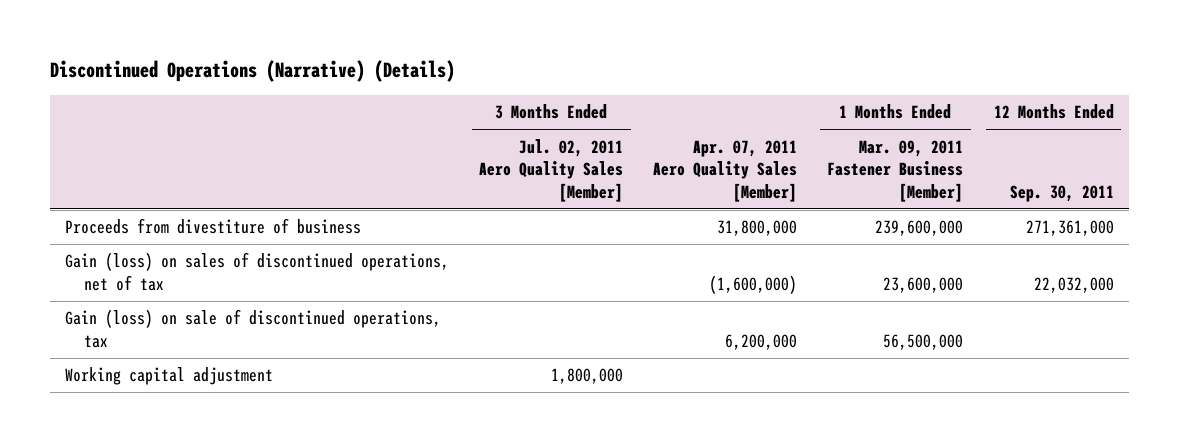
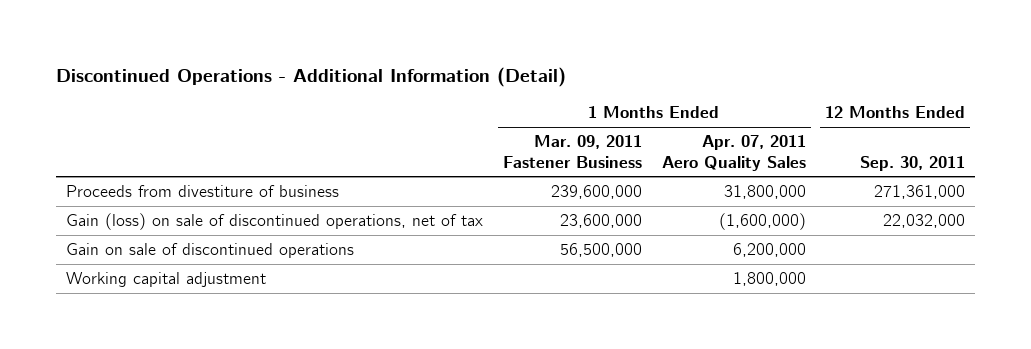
- Discontinued Operations (Narrative) (Details)
+ Discontinued Operations - Additional Information (Detail)
- | 3 Months Ended Jul. 02, 2011 Aero Quality Sales [Member] | Apr. 07, 2011 Aero Quality Sales [Member] | 1 Months Ended Mar. 09, 2011 Fastener Business [Member] | 12 Months Ended Sep. 30, 2011
+ | 1 Months Ended Mar. 09, 2011 Fastener Business | 1 Months Ended Apr. 07, 2011 Aero Quality Sales | 12 Months Ended Sep. 30, 2011
- Gain (loss) on sales of discontinued operations, net of tax | | (1,600,000) | 23,600,000 | 22,032,000
- Gain (loss) on sale of discontinued operations, tax | | 6,200,000 | 56,500,000 |
+ Gain (loss) on sale of discontinued operations, net of tax | 23,600,000 | (1,600,000) | 22,032,000
+ Gain on sale of discontinued operations | 56,500,000 | 6,200,000 |

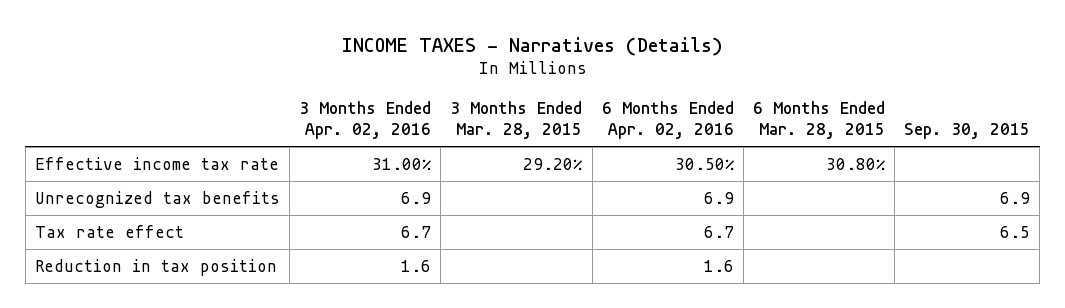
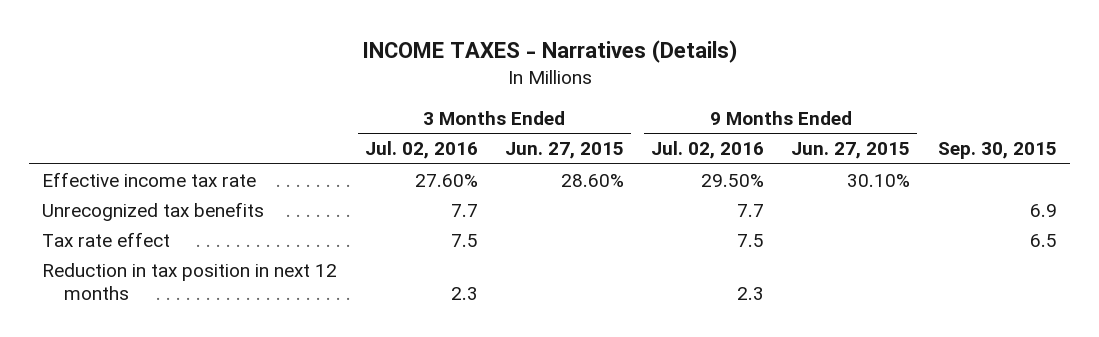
- | 3 Months Ended Apr. 02, 2016 | 3 Months Ended Mar. 28, 2015 | 6 Months Ended Apr. 02, 2016 | 6 Months Ended Mar. 28, 2015 | Sep. 30, 2015
+ | 3 Months Ended Jul. 02, 2016 | 3 Months Ended Jun. 27, 2015 | 9 Months Ended Jul. 02, 2016 | 9 Months Ended Jun. 27, 2015 | Sep. 30, 2015
- Reduction in tax position | 1.6 | | 1.6 | |
+ Reduction in tax position in next 12 months | 2.3 | | 2.3 | |

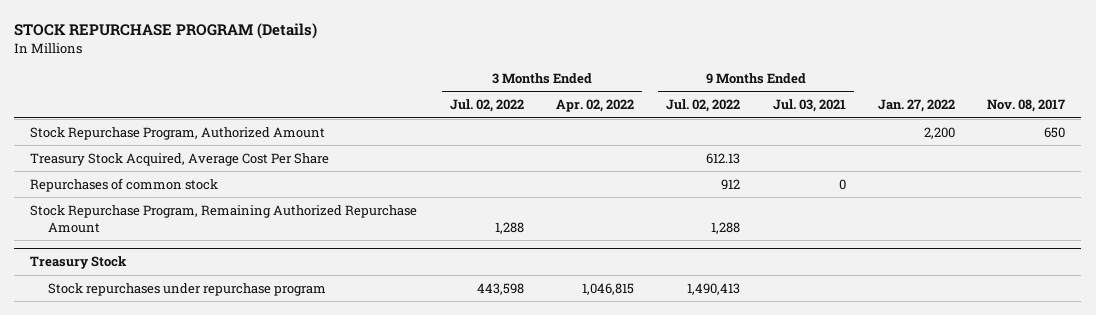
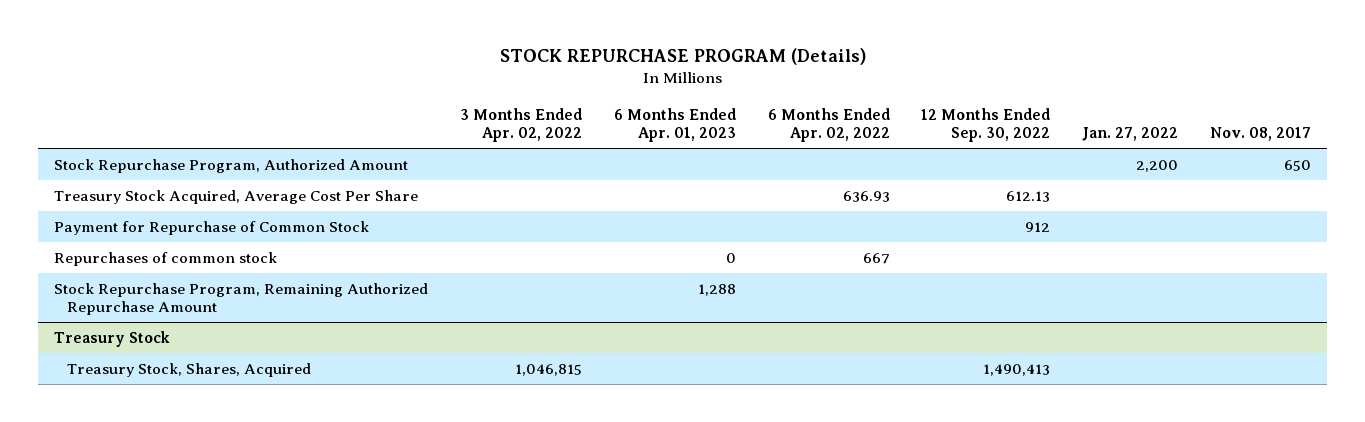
- | 3 Months Ended Jul. 02, 2022 | 3 Months Ended Apr. 02, 2022 | 9 Months Ended Jul. 02, 2022 | 9 Months Ended Jul. 03, 2021 | Jan. 27, 2022 | Nov. 08, 2017
+ | 3 Months Ended Apr. 02, 2022 | 6 Months Ended Apr. 01, 2023 | 6 Months Ended Apr. 02, 2022 | 12 Months Ended Sep. 30, 2022 | Jan. 27, 2022 | Nov. 08, 2017
+ Payment for Repurchase of Common Stock | | | | 912 | |
@ Treasury Stock
- Stock repurchases under repurchase program | 443,598 | 1,046,815 | 1,490,413 | | |
+ Treasury Stock, Shares, Acquired | 1,046,815 | | | 1,490,413 | |

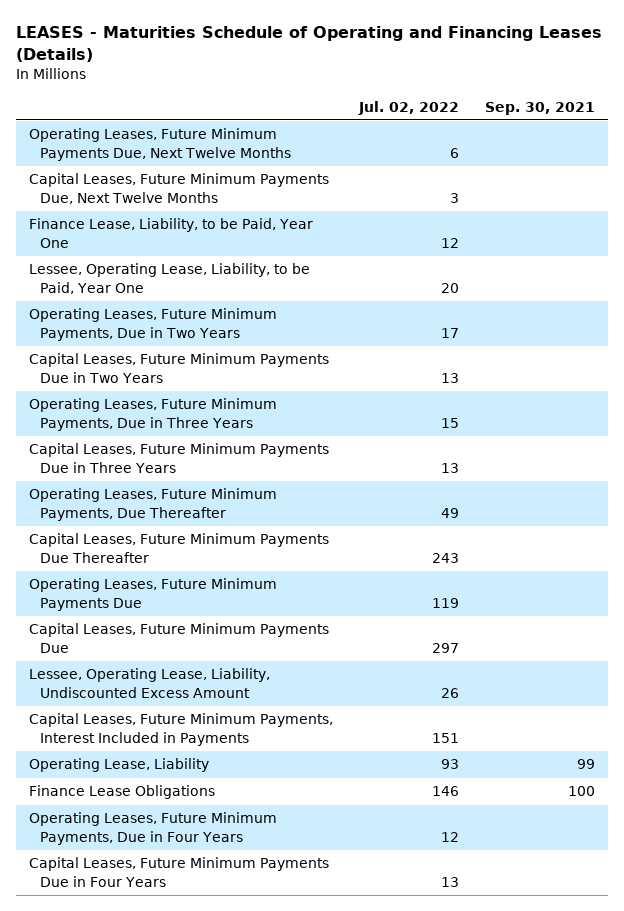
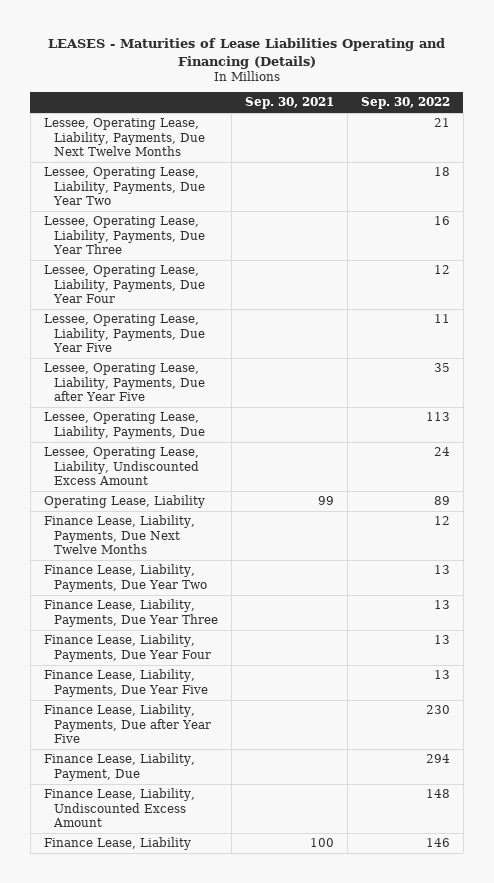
- LEASES - Maturities Schedule of Operating and Financing Leases (Details)
+ LEASES - Maturities of Lease Liabilities Operating and Financing (Details)
- | Jul. 02, 2022 | Sep. 30, 2021
+ | Sep. 30, 2021 | Sep. 30, 2022
- Operating Leases, Future Minimum Payments Due, Next Twelve Months | 6 |
- Capital Leases, Future Minimum Payments Due, Next Twelve Months | 3 |
- Finance Lease, Liability, to be Paid, Year One | 12 |
- Lessee, Operating Lease, Liability, to be Paid, Year One | 20 |
- Operating Leases, Future Minimum Payments, Due in Two Years | 17 |
- Capital Leases, Future Minimum Payments Due in Two Years | 13 |
- Operating Leases, Future Minimum Payments, Due in Three Years | 15 |
- Capital Leases, Future Minimum Payments Due in Three Years | 13 |
- Operating Leases, Future Minimum Payments, Due Thereafter | 49 |
- Capital Leases, Future Minimum Payments Due Thereafter | 243 |
- Operating Leases, Future Minimum Payments Due | 119 |
- Capital Leases, Future Minimum Payments Due | 297 |
+ Lessee, Operating Lease, Liability, Payments, Due Next Twelve Months | | 21
+ Lessee, Operating Lease, Liability, Payments, Due Year Two | | 18
+ Lessee, Operating Lease, Liability, Payments, Due Year Three | | 16
+ Lessee, Operating Lease, Liability, Payments, Due Year Four | | 12
+ Lessee, Operating Lease, Liability, Payments, Due Year Five | | 11
+ Lessee, Operating Lease, Liability, Payments, Due after Year Five | | 35
+ Lessee, Operating Lease, Liability, Payments, Due | | 113
- Capital Leases, Future Minimum Payments, Interest Included in Payments | 151 |
- Finance Lease Obligations | 146 | 100
- Operating Leases, Future Minimum Payments, Due in Four Years | 12 |
- Capital Leases, Future Minimum Payments Due in Four Years | 13 |
+ Finance Lease, Liability, Payments, Due Next Twelve Months | | 12
+ Finance Lease, Liability, Payments, Due Year Two | | 13
+ Finance Lease, Liability, Payments, Due Year Three | | 13
+ Finance Lease, Liability, Payments, Due Year Four | | 13
+ Finance Lease, Liability, Payments, Due Year Five | | 13
+ Finance Lease, Liability, Payments, Due after Year Five | | 230
+ Finance Lease, Liability, Payment, Due | | 294
+ Finance Lease, Liability, Undiscounted Excess Amount | | 148
+ Finance Lease, Liability | 100 | 146

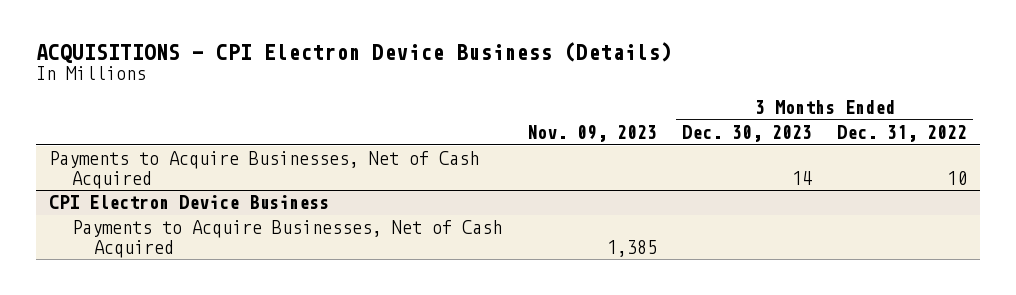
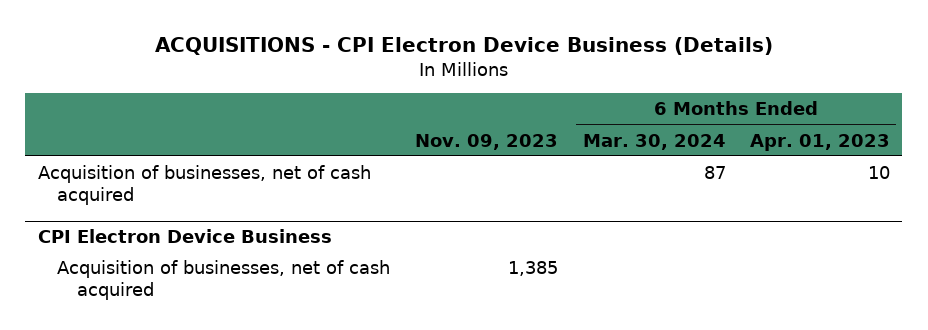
- | Nov. 09, 2023 | 3 Months Ended Dec. 30, 2023 | 3 Months Ended Dec. 31, 2022
+ | Nov. 09, 2023 | 6 Months Ended Mar. 30, 2024 | 6 Months Ended Apr. 01, 2023
- Payments to Acquire Businesses, Net of Cash Acquired | | 14 | 10
+ Acquisition of businesses, net of cash acquired | | 87 | 10
@ CPI Electron Device Business
- Payments to Acquire Businesses, Net of Cash Acquired | 1,385 | |
+ Acquisition of businesses, net of cash acquired | 1,385 | |

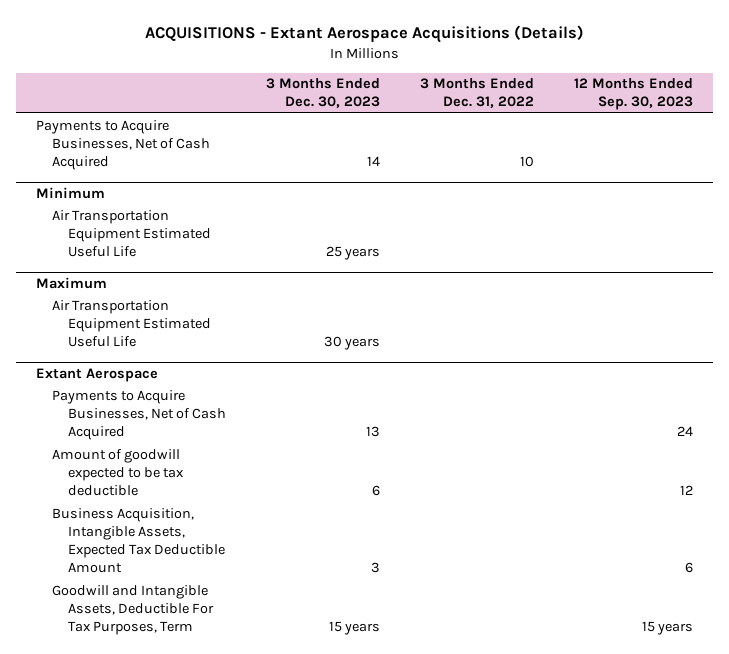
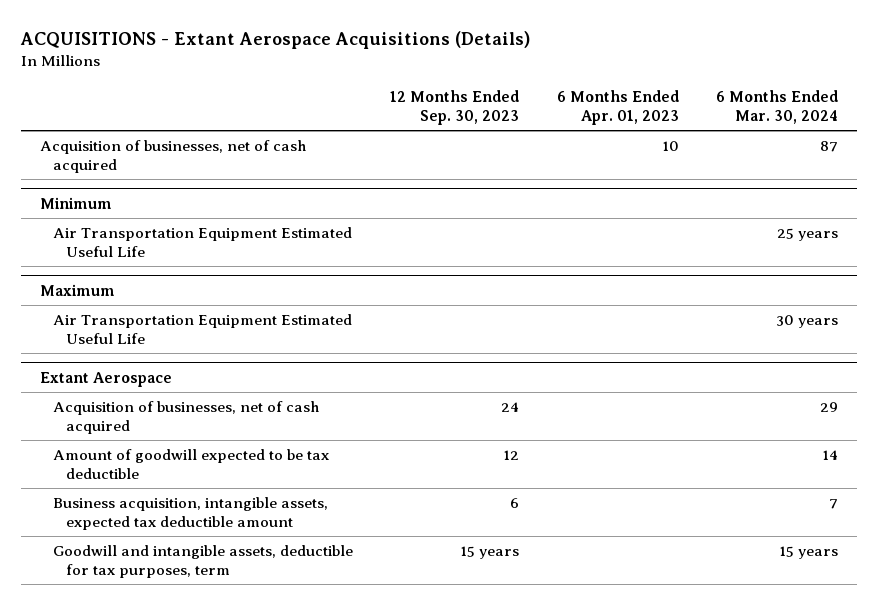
- | 3 Months Ended Dec. 30, 2023 | 3 Months Ended Dec. 31, 2022 | 12 Months Ended Sep. 30, 2023
+ | 12 Months Ended Sep. 30, 2023 | 6 Months Ended Apr. 01, 2023 | 6 Months Ended Mar. 30, 2024
- Payments to Acquire Businesses, Net of Cash Acquired | 14 | 10 |
+ Acquisition of businesses, net of cash acquired | | 10 | 87
@ Extant Aerospace
- Payments to Acquire Businesses, Net of Cash Acquired | 13 | | 24
+ Acquisition of businesses, net of cash acquired | 24 | | 29
- Business Acquisition, Intangible Assets, Expected Tax Deductible Amount | 3 | | 6
- Goodwill and Intangible Assets, Deductible For Tax Purposes, Term | 15 years | | 15 years
+ Business acquisition, intangible assets, expected tax deductible amount | 6 | | 7
+ Goodwill and intangible assets, deductible for tax purposes, term | 15 years | | 15 years

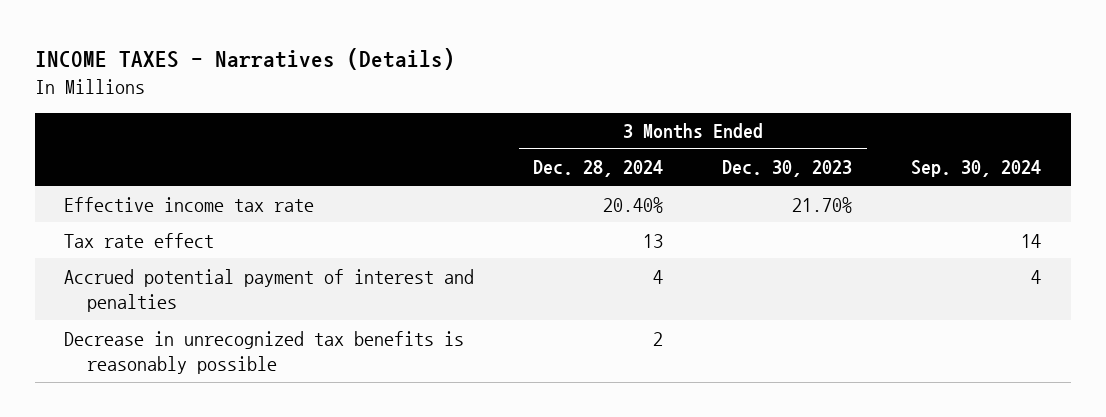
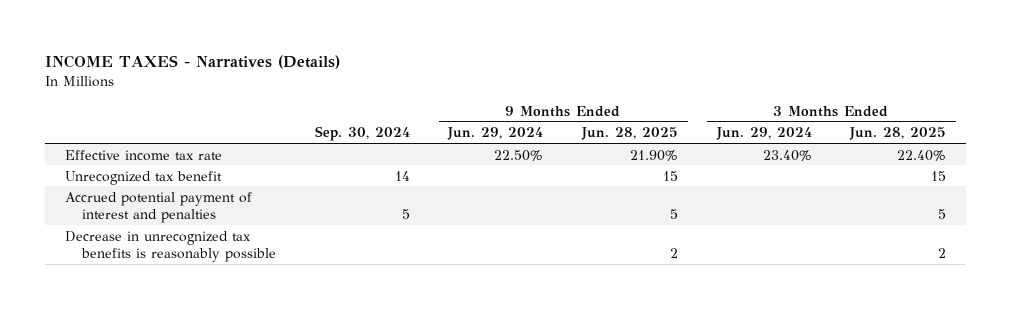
- | 3 Months Ended Dec. 28, 2024 | 3 Months Ended Dec. 30, 2023 | Sep. 30, 2024
+ | Sep. 30, 2024 | 9 Months Ended Jun. 29, 2024 | 9 Months Ended Jun. 28, 2025 | 3 Months Ended Jun. 29, 2024 | 3 Months Ended Jun. 28, 2025
- Tax rate effect | 13 | | 14
- Accrued potential payment of interest and penalties | 4 | | 4
+ Unrecognized tax benefit | 14 | | 15 | | 15
+ Accrued potential payment of interest and penalties | 5 | | 5 | | 5

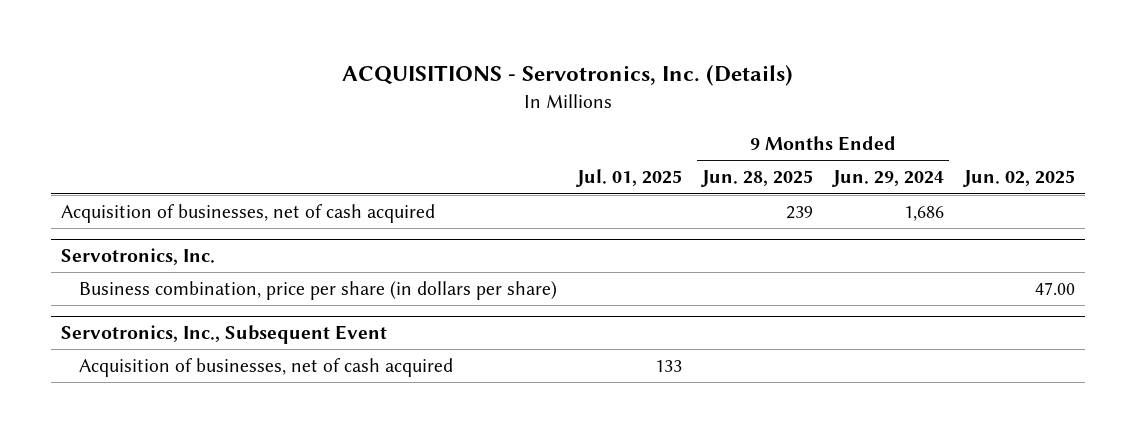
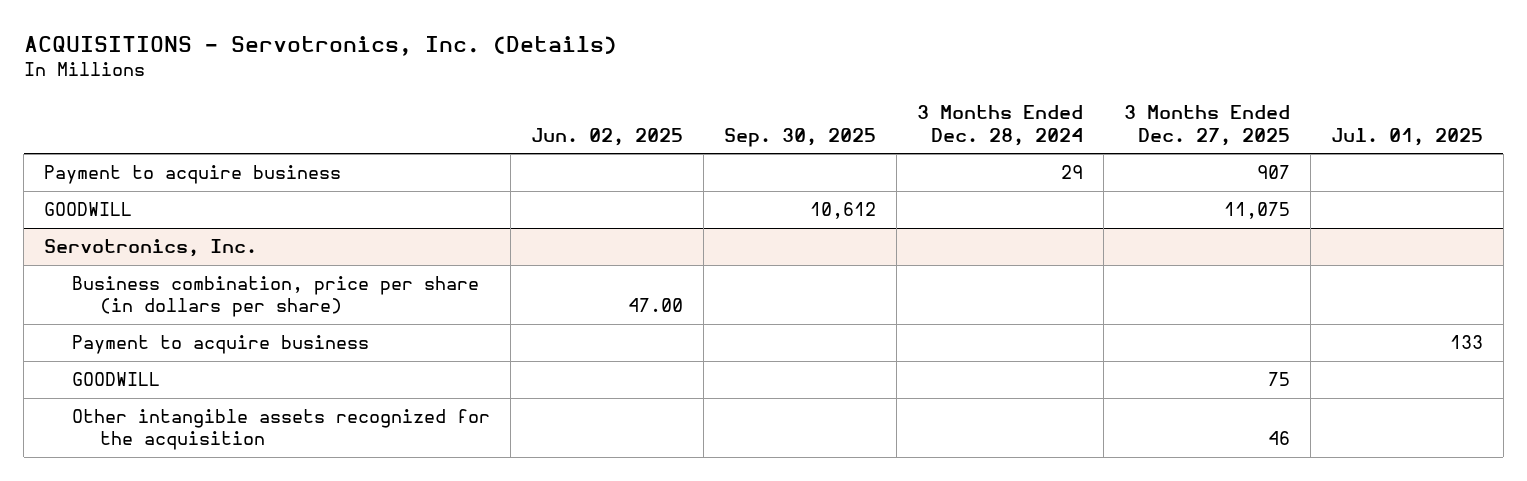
- | Jul. 01, 2025 | 9 Months Ended Jun. 28, 2025 | 9 Months Ended Jun. 29, 2024 | Jun. 02, 2025
+ | Jun. 02, 2025 | Sep. 30, 2025 | 3 Months Ended Dec. 28, 2024 | 3 Months Ended Dec. 27, 2025 | Jul. 01, 2025
- Acquisition of businesses, net of cash acquired | | 239 | 1,686 |
+ Payment to acquire business | | | 29 | 907 |
+ GOODWILL | | 10,612 | | 11,075 |
- Servotronics, Inc., Subsequent Event
- Acquisition of businesses, net of cash acquired | 133 | | |
@ Servotronics, Inc.
+ Payment to acquire business | | | | | 133
+ GOODWILL | | | | 75 |
+ Other intangible assets recognized for the acquisition | | | | 46 |

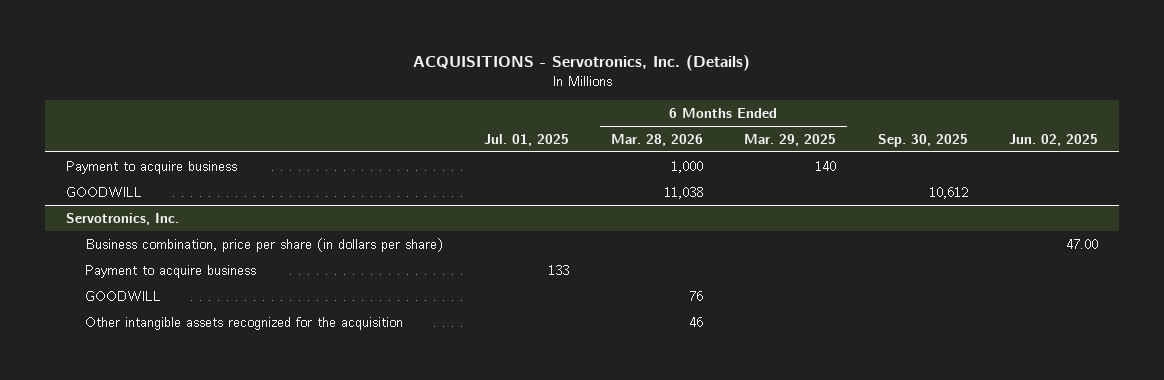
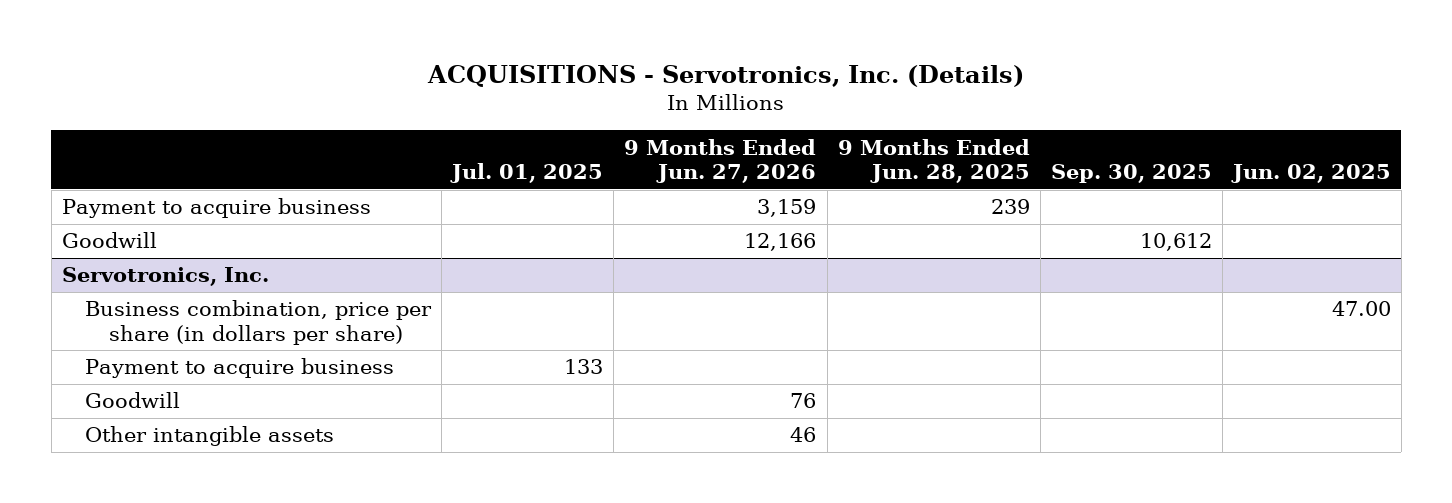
- | Jul. 01, 2025 | 6 Months Ended Mar. 28, 2026 | 6 Months Ended Mar. 29, 2025 | Sep. 30, 2025 | Jun. 02, 2025
+ | Jul. 01, 2025 | 9 Months Ended Jun. 27, 2026 | 9 Months Ended Jun. 28, 2025 | Sep. 30, 2025 | Jun. 02, 2025
- GOODWILL | | 11,038 | | 10,612 |
+ Goodwill | | 12,166 | | 10,612 |
@ Servotronics, Inc.
- GOODWILL | | 76 | | |
- Other intangible assets recognized for the acquisition | | 46 | | |
+ Goodwill | | 76 | | |
+ Other intangible assets | | 46 | | |

